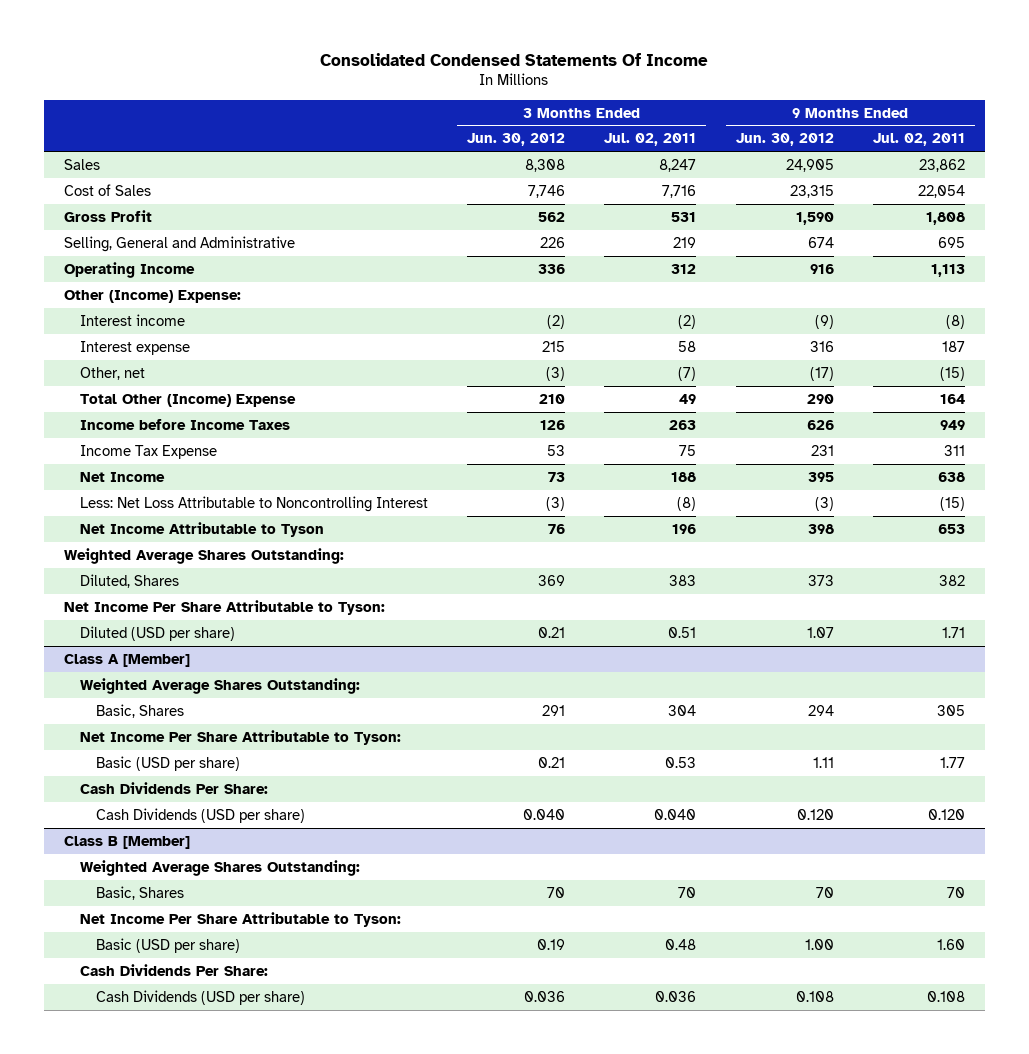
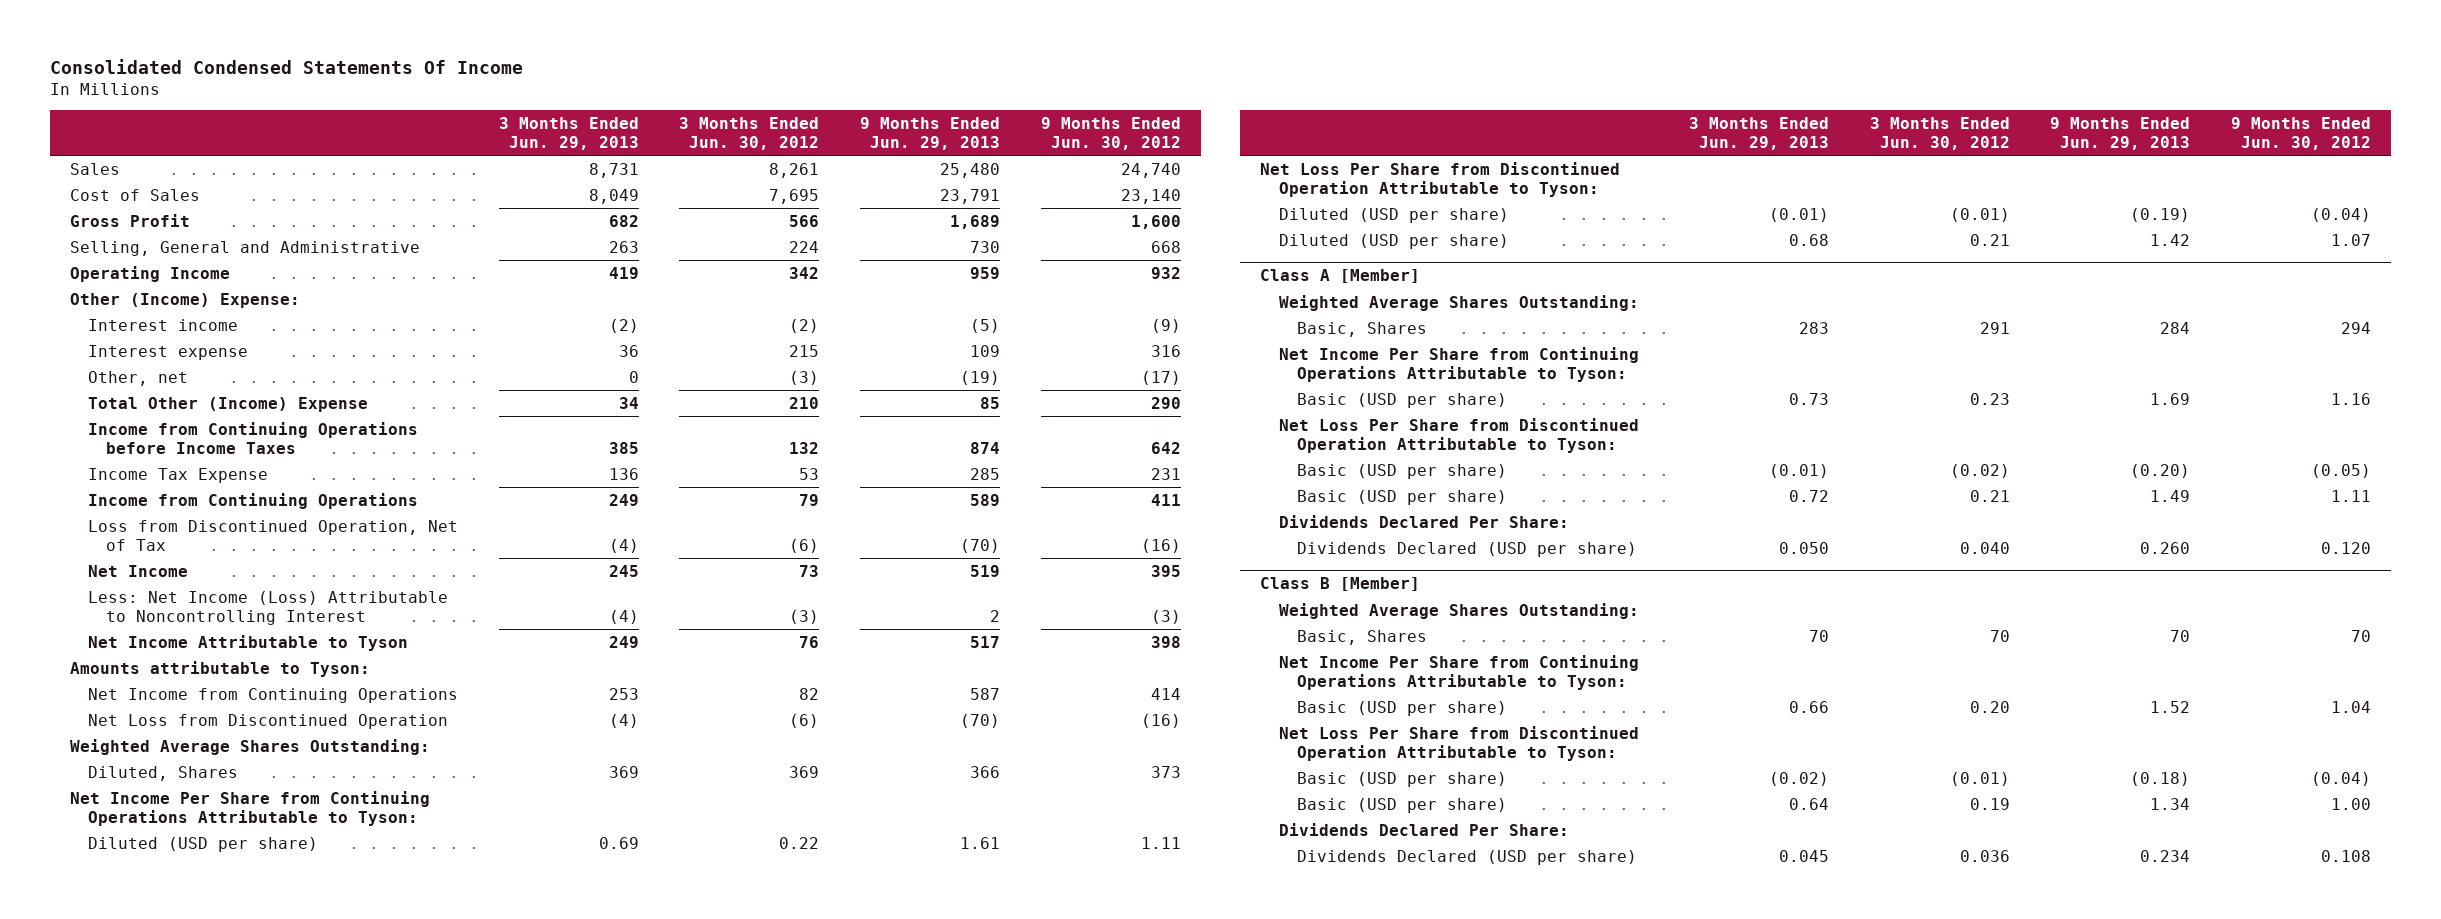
- | 3 Months Ended Jun. 30, 2012 | 3 Months Ended Jul. 02, 2011 | 9 Months Ended Jun. 30, 2012 | 9 Months Ended Jul. 02, 2011
+ | 3 Months Ended Jun. 29, 2013 | 3 Months Ended Jun. 30, 2012 | 9 Months Ended Jun. 29, 2013 | 9 Months Ended Jun. 30, 2012
- Sales | 8,308 | 8,247 | 24,905 | 23,862
- Cost of Sales | 7,746 | 7,716 | 23,315 | 22,054
- Gross Profit | 562 | 531 | 1,590 | 1,808
- Selling, General and Administrative | 226 | 219 | 674 | 695
- Operating Income | 336 | 312 | 916 | 1,113
+ Sales | 8,731 | 8,261 | 25,480 | 24,740
+ Cost of Sales | 8,049 | 7,695 | 23,791 | 23,140
+ Gross Profit | 682 | 566 | 1,689 | 1,600
+ Selling, General and Administrative | 263 | 224 | 730 | 668
+ Operating Income | 419 | 342 | 959 | 932
- Income before Income Taxes | 126 | 263 | 626 | 949
+ Income from Continuing Operations before Income Taxes | 385 | 132 | 874 | 642
+ Income from Continuing Operations | 249 | 79 | 589 | 411
+ Loss from Discontinued Operation, Net of Tax | (4) | (6) | (70) | (16)
- Less: Net Loss Attributable to Noncontrolling Interest | (3) | (8) | (3) | (15)
+ Less: Net Income (Loss) Attributable to Noncontrolling Interest | (4) | (3) | 2 | (3)
+ Amounts attributable to Tyson:
+ Net Income from Continuing Operations | 253 | 82 | 587 | 414
+ Net Loss from Discontinued Operation | (4) | (6) | (70) | (16)
- Net Income Per Share Attributable to Tyson:
+ Net Income Per Share from Continuing Operations Attributable to Tyson:
+ Diluted (USD per share) | 0.69 | 0.22 | 1.61 | 1.11
+ Net Loss Per Share from Discontinued Operation Attributable to Tyson:
+ Diluted (USD per share) | (0.01) | (0.01) | (0.19) | (0.04)
@ Class A [Member]
- Net Income Per Share Attributable to Tyson:
+ Net Income Per Share from Continuing Operations Attributable to Tyson:
+ Basic (USD per share) | 0.73 | 0.23 | 1.69 | 1.16
+ Net Loss Per Share from Discontinued Operation Attributable to Tyson:
+ Basic (USD per share) | (0.01) | (0.02) | (0.20) | (0.05)
- Cash Dividends Per Share:
- Cash Dividends (USD per share) | 0.040 | 0.040 | 0.120 | 0.120
+ Dividends Declared Per Share:
+ Dividends Declared (USD per share) | 0.050 | 0.040 | 0.260 | 0.120
@ Class B [Member]
- Net Income Per Share Attributable to Tyson:
+ Net Income Per Share from Continuing Operations Attributable to Tyson:
+ Basic (USD per share) | 0.66 | 0.20 | 1.52 | 1.04
+ Net Loss Per Share from Discontinued Operation Attributable to Tyson:
+ Basic (USD per share) | (0.02) | (0.01) | (0.18) | (0.04)
- Cash Dividends Per Share:
- Cash Dividends (USD per share) | 0.036 | 0.036 | 0.108 | 0.108
+ Dividends Declared Per Share:
+ Dividends Declared (USD per share) | 0.045 | 0.036 | 0.234 | 0.108

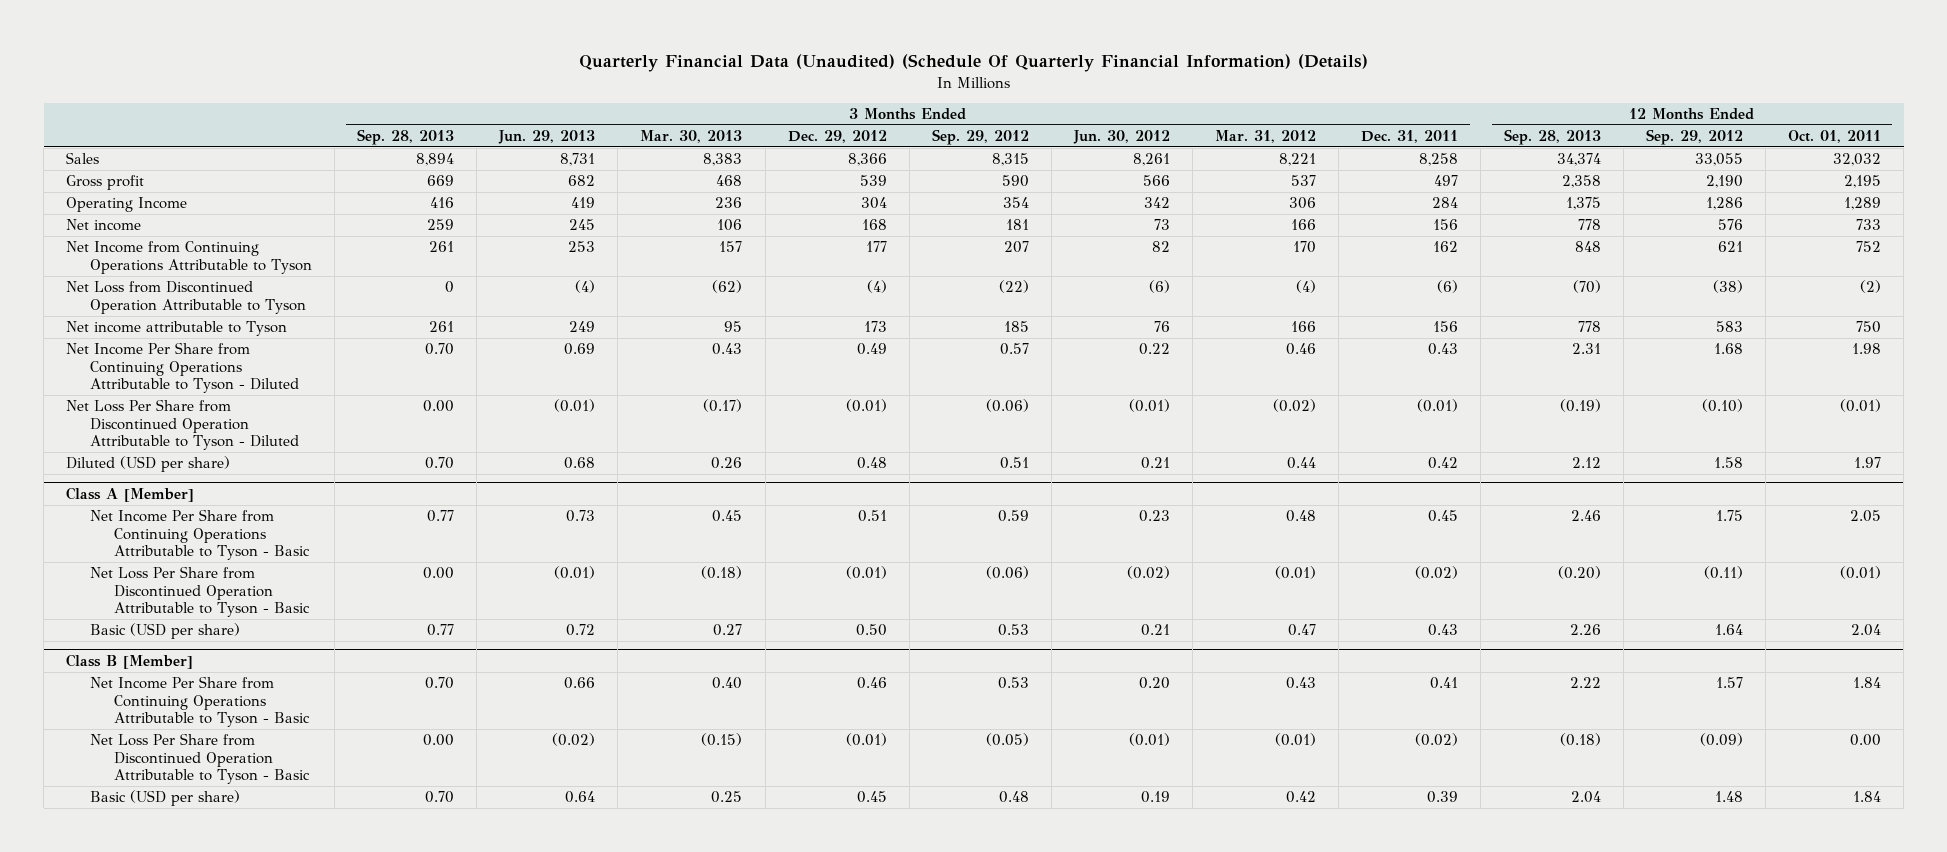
- Consolidated Condensed Statements Of Income
+ Quarterly Financial Data (Unaudited) (Schedule Of Quarterly Financial Information) (Details)
- | 3 Months Ended Jun. 29, 2013 | 3 Months Ended Jun. 30, 2012 | 9 Months Ended Jun. 29, 2013 | 9 Months Ended Jun. 30, 2012
+ | 3 Months Ended Sep. 28, 2013 | 3 Months Ended Jun. 29, 2013 | 3 Months Ended Mar. 30, 2013 | 3 Months Ended Dec. 29, 2012 | 3 Months Ended Sep. 29, 2012 | 3 Months Ended Jun. 30, 2012 | 3 Months Ended Mar. 31, 2012 | 3 Months Ended Dec. 31, 2011 | 12 Months Ended Sep. 28, 2013 | 12 Months Ended Sep. 29, 2012 | 12 Months Ended Oct. 01, 2011
- Cost of Sales | 8,049 | 7,695 | 23,791 | 23,140
- Gross Profit | 682 | 566 | 1,689 | 1,600
- Selling, General and Administrative | 263 | 224 | 730 | 668
+ Gross profit | 669 | 682 | 468 | 539 | 590 | 566 | 537 | 497 | 2,358 | 2,190 | 2,195
- Other (Income) Expense:
- Interest income | (2) | (2) | (5) | (9)
- Interest expense | 36 | 215 | 109 | 316
- Other, net | 0 | (3) | (19) | (17)
- Total Other (Income) Expense | 34 | 210 | 85 | 290
- Income from Continuing Operations before Income Taxes | 385 | 132 | 874 | 642
- Income Tax Expense | 136 | 53 | 285 | 231
- Income from Continuing Operations | 249 | 79 | 589 | 411
- Loss from Discontinued Operation, Net of Tax | (4) | (6) | (70) | (16)
- Net Income | 245 | 73 | 519 | 395
- Less: Net Income (Loss) Attributable to Noncontrolling Interest | (4) | (3) | 2 | (3)
- Net Income Attributable to Tyson | 249 | 76 | 517 | 398
- Amounts attributable to Tyson:
- Net Income from Continuing Operations | 253 | 82 | 587 | 414
- Net Loss from Discontinued Operation | (4) | (6) | (70) | (16)
- Weighted Average Shares Outstanding:
- Diluted, Shares | 369 | 369 | 366 | 373
- Net Income Per Share from Continuing Operations Attributable to Tyson:
- Diluted (USD per share) | 0.69 | 0.22 | 1.61 | 1.11
- Net Loss Per Share from Discontinued Operation Attributable to Tyson:
- Diluted (USD per share) | (0.01) | (0.01) | (0.19) | (0.04)
+ Net income | 259 | 245 | 106 | 168 | 181 | 73 | 166 | 156 | 778 | 576 | 733
+ Net Income from Continuing Operations Attributable to Tyson | 261 | 253 | 157 | 177 | 207 | 82 | 170 | 162 | 848 | 621 | 752
+ Net Loss from Discontinued Operation Attributable to Tyson | 0 | (4) | (62) | (4) | (22) | (6) | (4) | (6) | (70) | (38) | (2)
+ Net income attributable to Tyson | 261 | 249 | 95 | 173 | 185 | 76 | 166 | 156 | 778 | 583 | 750
+ Net Income Per Share from Continuing Operations Attributable to Tyson - Diluted | 0.70 | 0.69 | 0.43 | 0.49 | 0.57 | 0.22 | 0.46 | 0.43 | 2.31 | 1.68 | 1.98
+ Net Loss Per Share from Discontinued Operation Attributable to Tyson - Diluted | 0.00 | (0.01) | (0.17) | (0.01) | (0.06) | (0.01) | (0.02) | (0.01) | (0.19) | (0.10) | (0.01)
@ Class A [Member]
- Weighted Average Shares Outstanding:
- Basic, Shares | 283 | 291 | 284 | 294
- Net Income Per Share from Continuing Operations Attributable to Tyson:
- Basic (USD per share) | 0.73 | 0.23 | 1.69 | 1.16
- Net Loss Per Share from Discontinued Operation Attributable to Tyson:
- Basic (USD per share) | (0.01) | (0.02) | (0.20) | (0.05)
+ Net Income Per Share from Continuing Operations Attributable to Tyson - Basic | 0.77 | 0.73 | 0.45 | 0.51 | 0.59 | 0.23 | 0.48 | 0.45 | 2.46 | 1.75 | 2.05
+ Net Loss Per Share from Discontinued Operation Attributable to Tyson - Basic | 0.00 | (0.01) | (0.18) | (0.01) | (0.06) | (0.02) | (0.01) | (0.02) | (0.20) | (0.11) | (0.01)
- Dividends Declared Per Share:
- Dividends Declared (USD per share) | 0.050 | 0.040 | 0.260 | 0.120
@ Class B [Member]
- Weighted Average Shares Outstanding:
- Basic, Shares | 70 | 70 | 70 | 70
- Net Income Per Share from Continuing Operations Attributable to Tyson:
- Basic (USD per share) | 0.66 | 0.20 | 1.52 | 1.04
- Net Loss Per Share from Discontinued Operation Attributable to Tyson:
- Basic (USD per share) | (0.02) | (0.01) | (0.18) | (0.04)
+ Net Income Per Share from Continuing Operations Attributable to Tyson - Basic | 0.70 | 0.66 | 0.40 | 0.46 | 0.53 | 0.20 | 0.43 | 0.41 | 2.22 | 1.57 | 1.84
+ Net Loss Per Share from Discontinued Operation Attributable to Tyson - Basic | 0.00 | (0.02) | (0.15) | (0.01) | (0.05) | (0.01) | (0.01) | (0.02) | (0.18) | (0.09) | 0.00
- Dividends Declared Per Share:
- Dividends Declared (USD per share) | 0.045 | 0.036 | 0.234 | 0.108

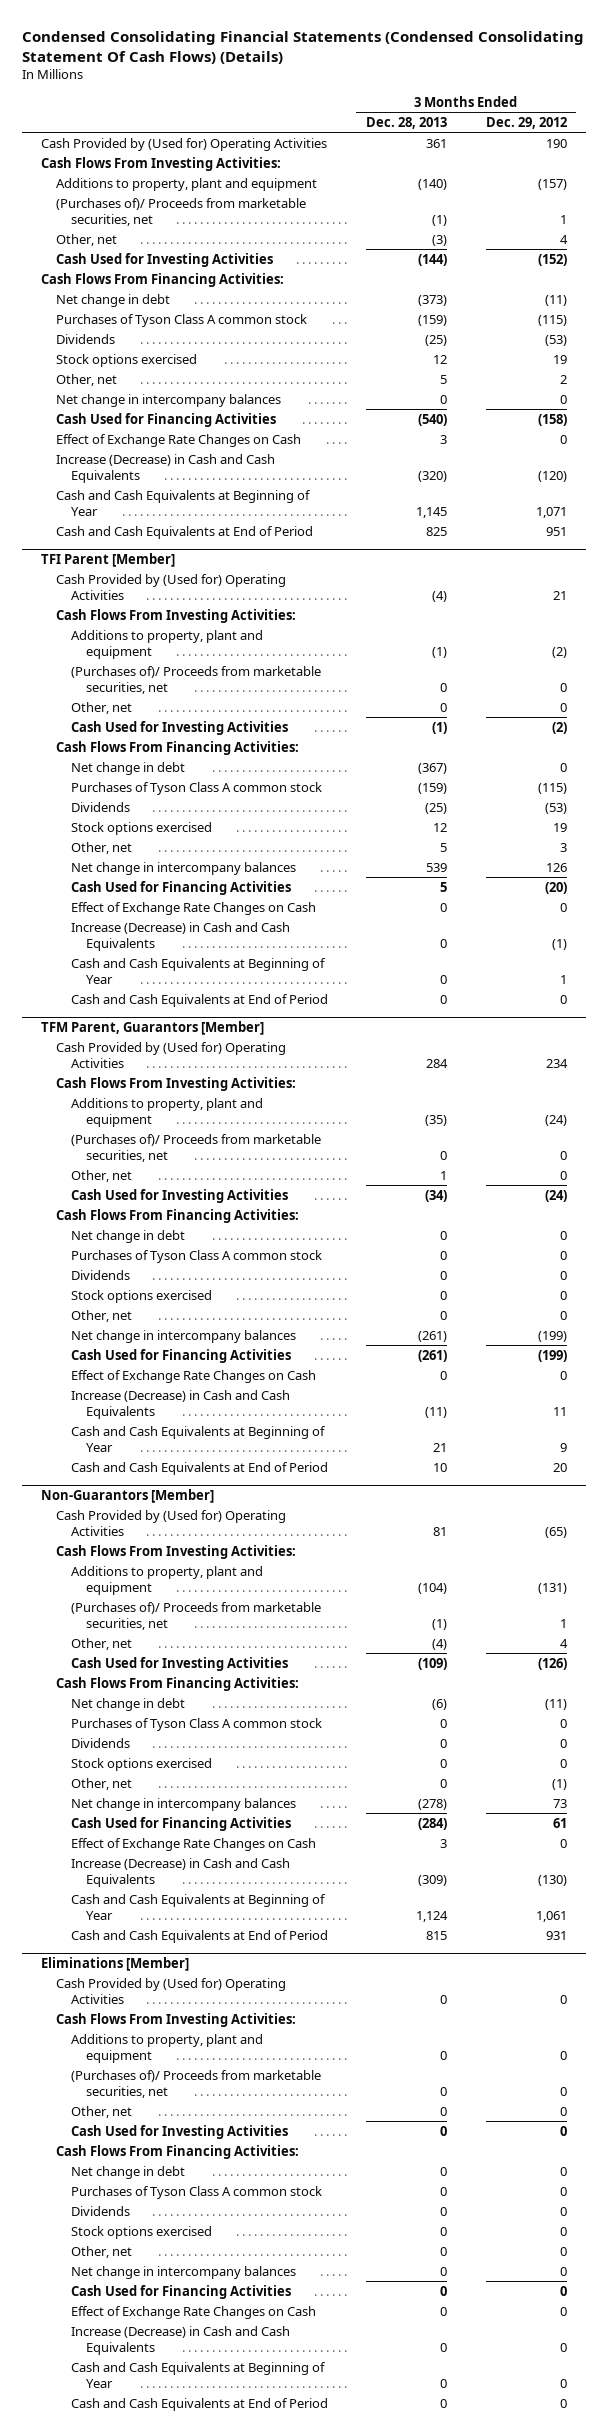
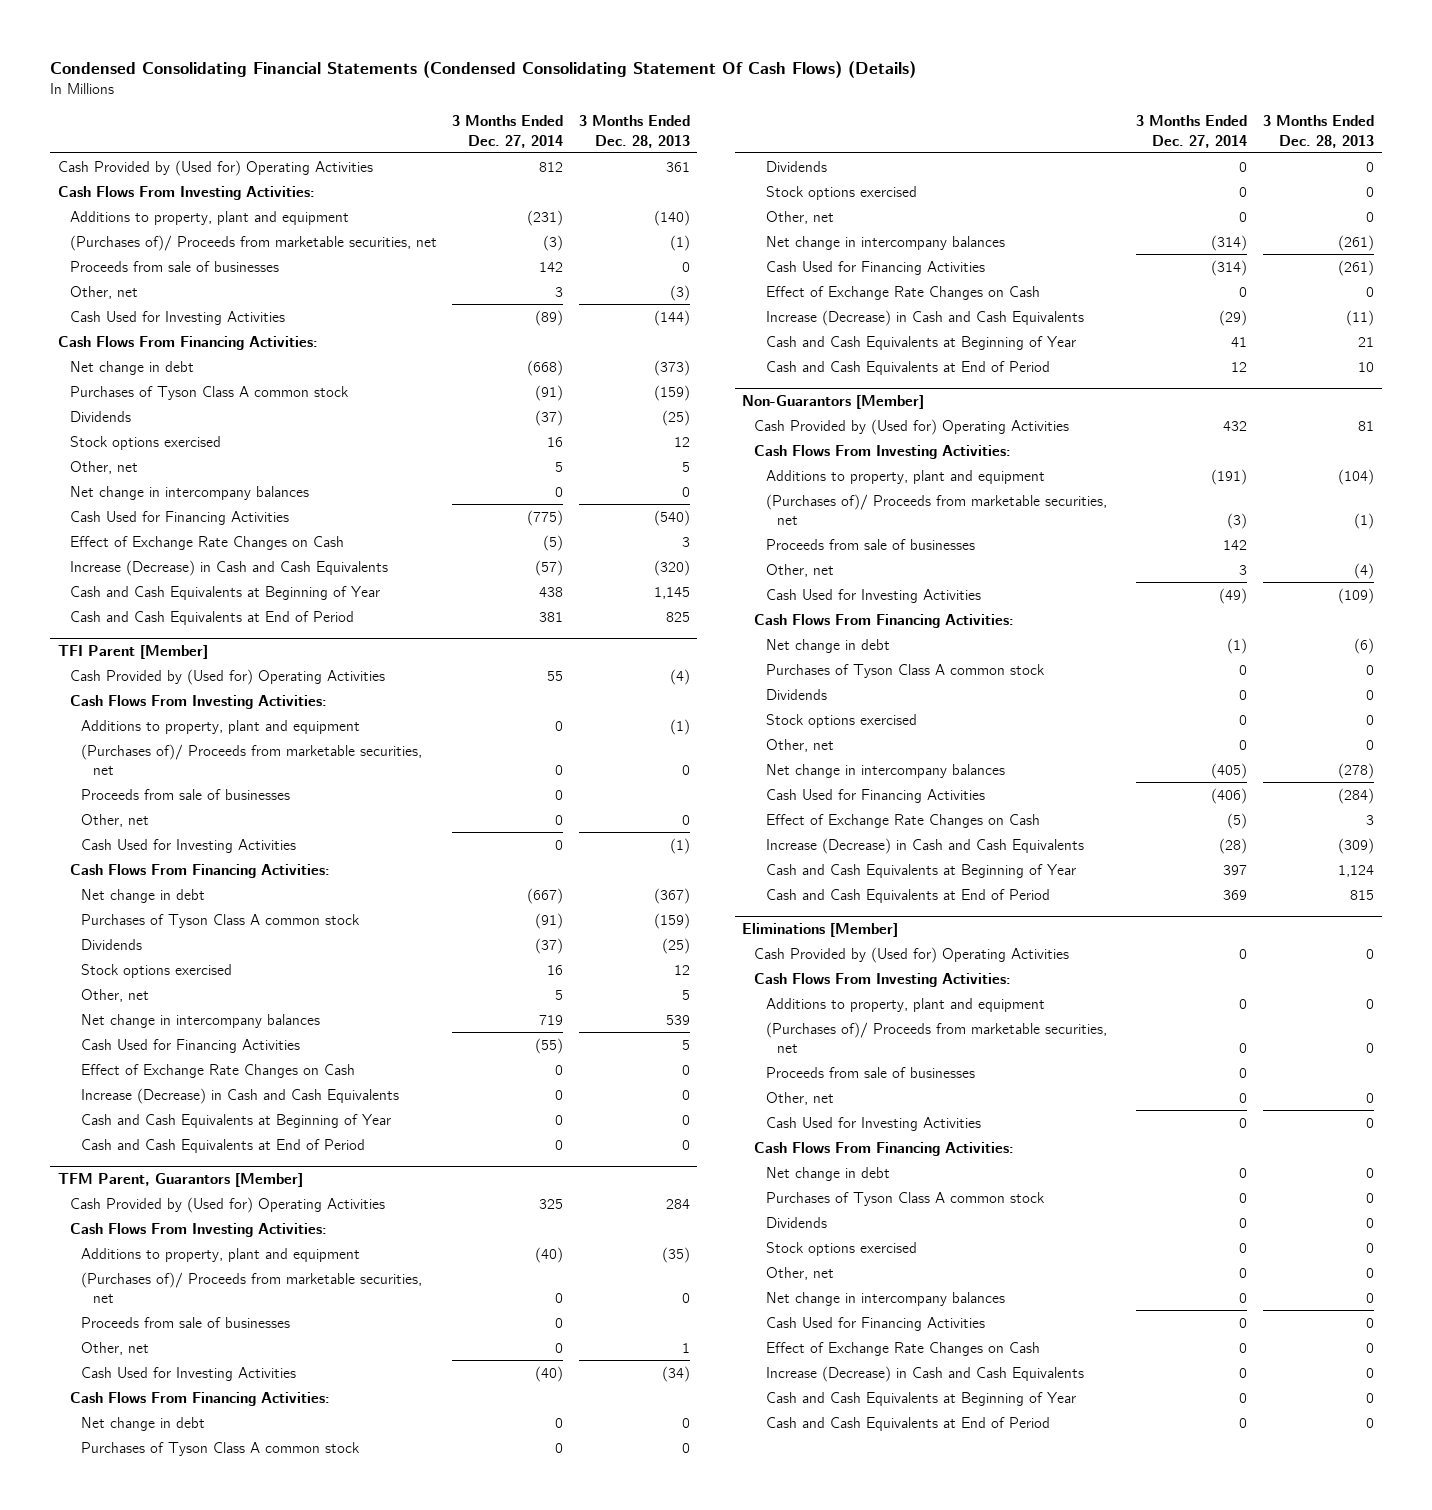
- | 3 Months Ended Dec. 28, 2013 | 3 Months Ended Dec. 29, 2012
+ | 3 Months Ended Dec. 27, 2014 | 3 Months Ended Dec. 28, 2013
+ Proceeds from sale of businesses | 142 | 0
@ TFI Parent [Member]
+ Proceeds from sale of businesses | 0 |
@ TFM Parent, Guarantors [Member]
+ Proceeds from sale of businesses | 0 |
@ Non-Guarantors [Member]
+ Proceeds from sale of businesses | 142 |
@ Eliminations [Member]
+ Proceeds from sale of businesses | 0 |

